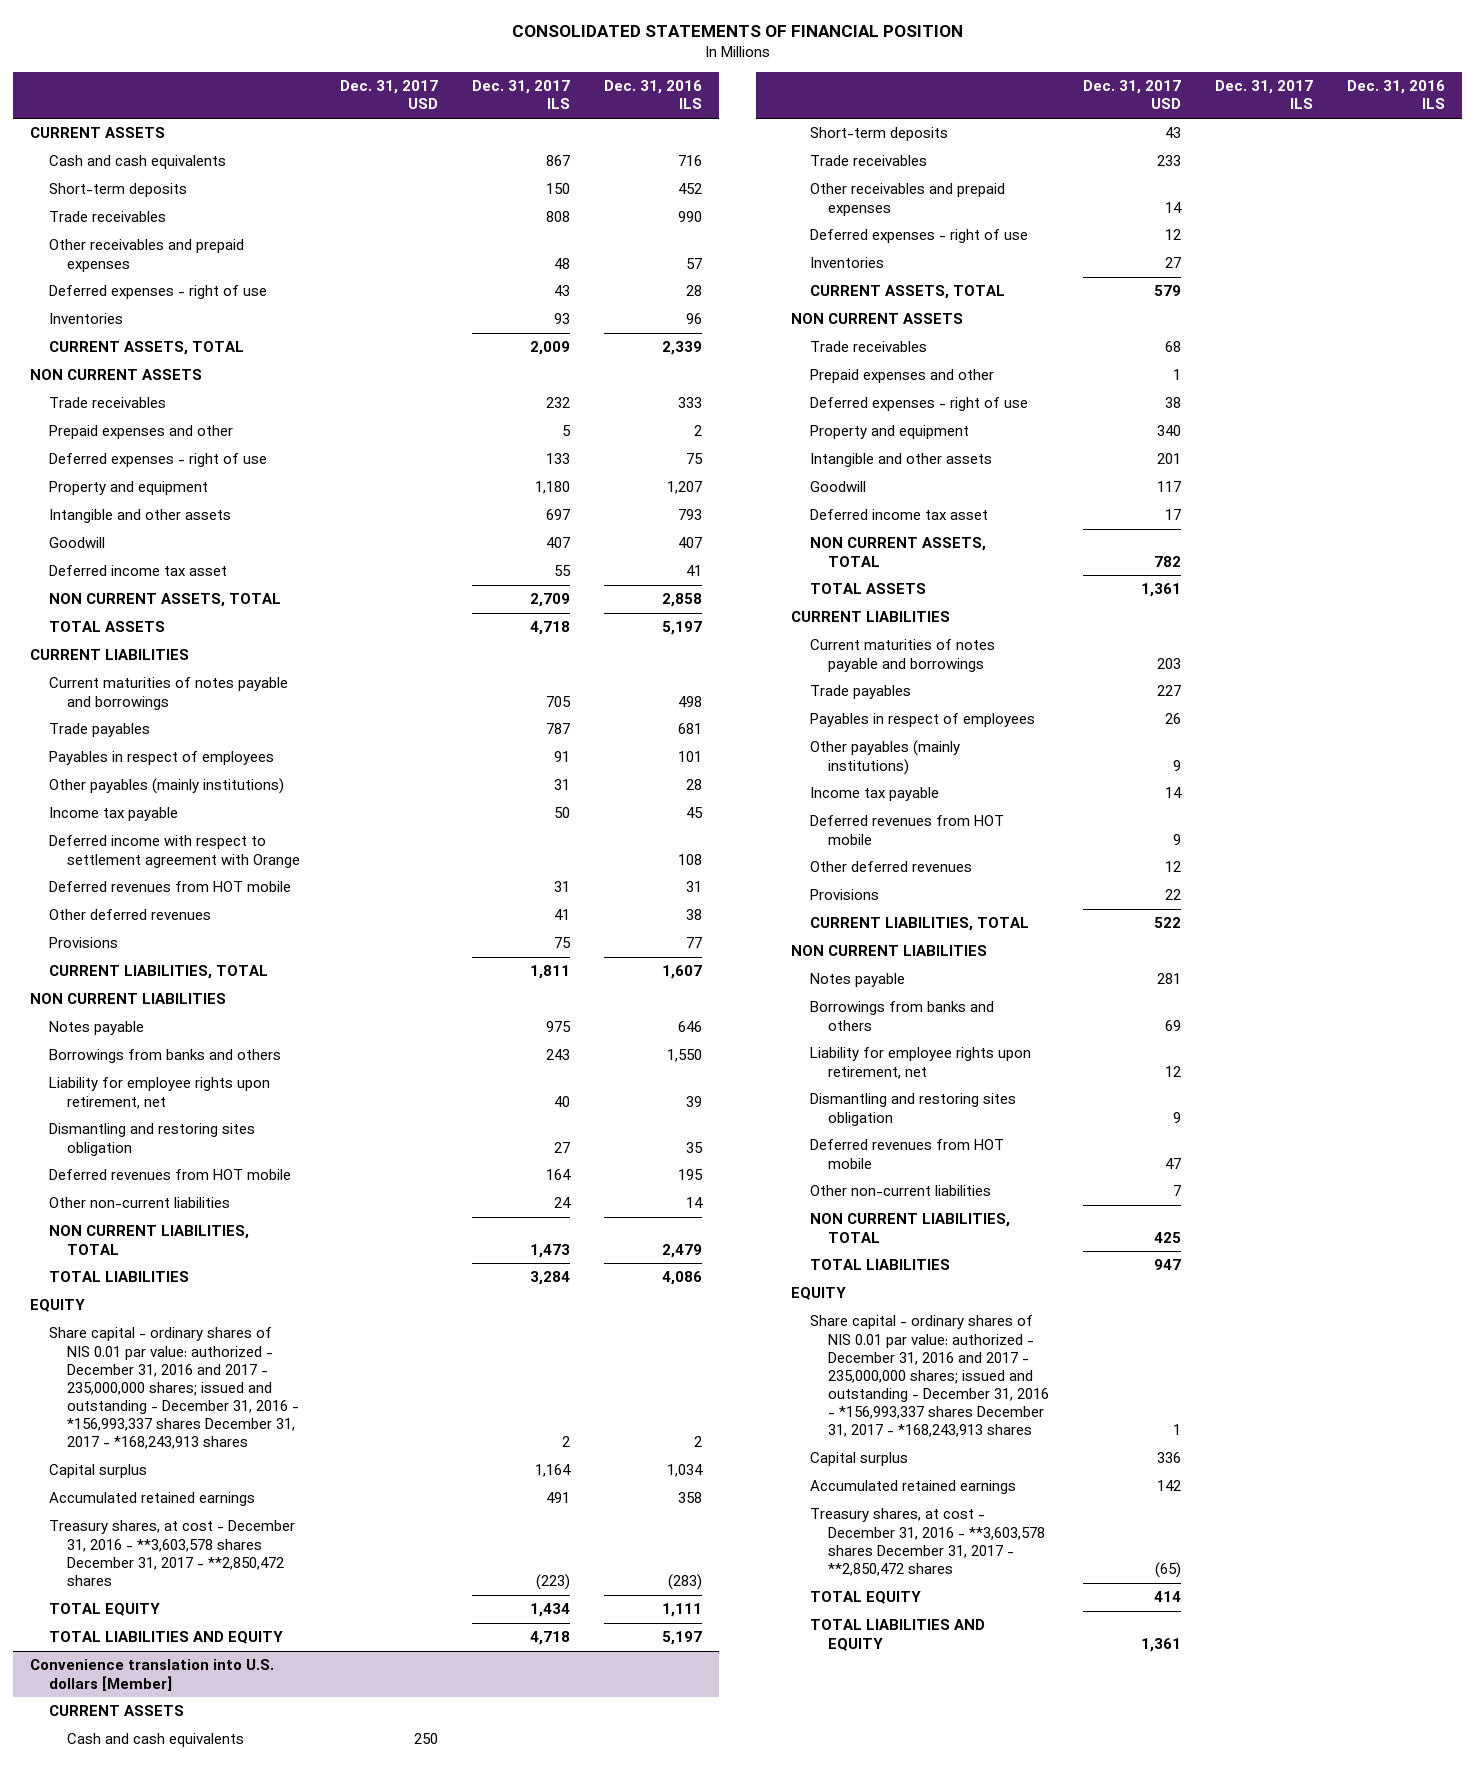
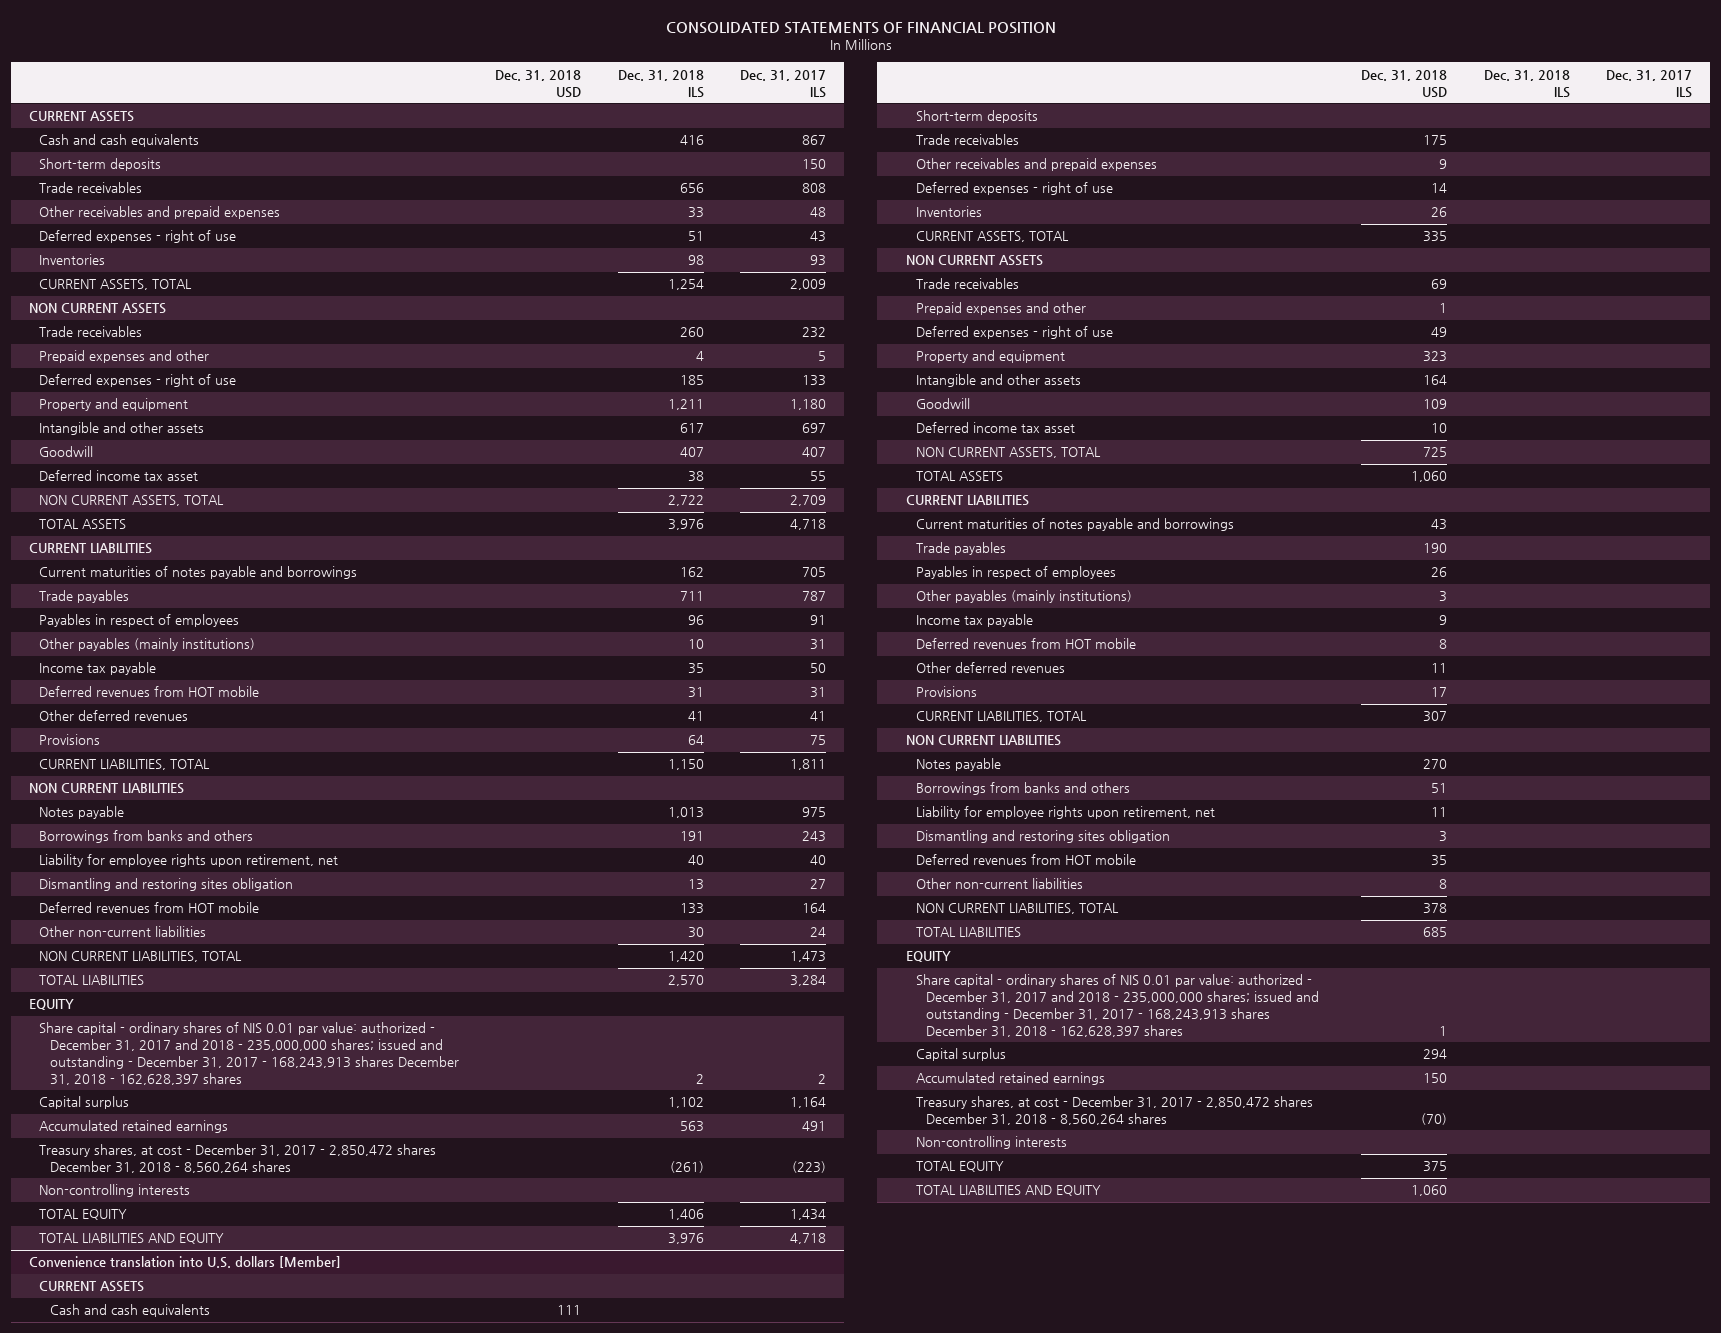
- | Dec. 31, 2017 USD | Dec. 31, 2017 ILS | Dec. 31, 2016 ILS
+ | Dec. 31, 2018 USD | Dec. 31, 2018 ILS | Dec. 31, 2017 ILS
- Deferred income with respect to settlement agreement with Orange | | | 108
- Share capital - ordinary shares of NIS 0.01 par value: authorized - December 31, 2016 and 2017 - 235,000,000 shares; issued and outstanding - December 31, 2016 - *156,993,337 shares December 31, 2017 - *168,243,913 shares | | 2 | 2
+ Share capital - ordinary shares of NIS 0.01 par value: authorized - December 31, 2017 and 2018 - 235,000,000 shares; issued and outstanding - December 31, 2017 - 168,243,913 shares December 31, 2018 - 162,628,397 shares | | 2 | 2
- Treasury shares, at cost - December 31, 2016 - **3,603,578 shares December 31, 2017 - **2,850,472 shares | | (223) | (283)
+ Treasury shares, at cost - December 31, 2017 - 2,850,472 shares December 31, 2018 - 8,560,264 shares | | (261) | (223)
+ Non-controlling interests
@ Convenience translation into U.S. dollars [Member]
- Share capital - ordinary shares of NIS 0.01 par value: authorized - December 31, 2016 and 2017 - 235,000,000 shares; issued and outstanding - December 31, 2016 - *156,993,337 shares December 31, 2017 - *168,243,913 shares | 1 | |
+ Share capital - ordinary shares of NIS 0.01 par value: authorized - December 31, 2017 and 2018 - 235,000,000 shares; issued and outstanding - December 31, 2017 - 168,243,913 shares December 31, 2018 - 162,628,397 shares | 1 | |
- Treasury shares, at cost - December 31, 2016 - **3,603,578 shares December 31, 2017 - **2,850,472 shares | (65) | |
+ Treasury shares, at cost - December 31, 2017 - 2,850,472 shares December 31, 2018 - 8,560,264 shares | (70) | |
+ Non-controlling interests

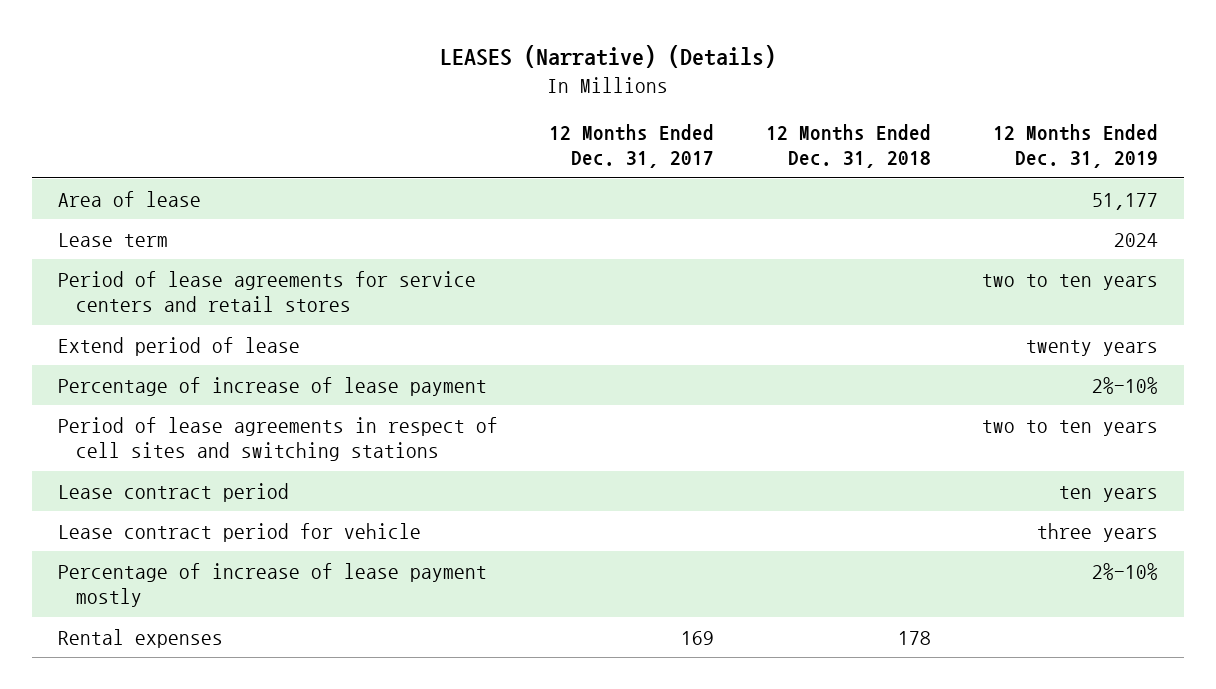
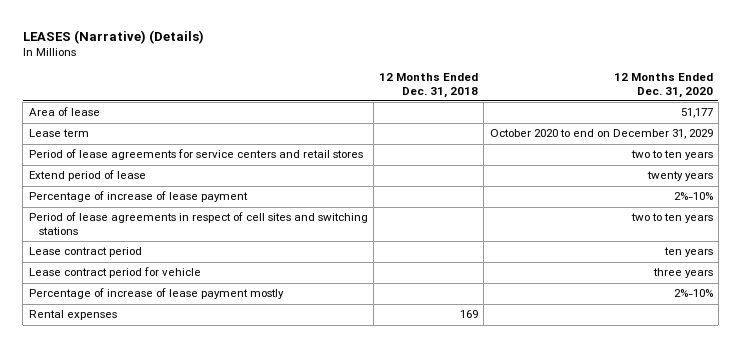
- | 12 Months Ended Dec. 31, 2017 | 12 Months Ended Dec. 31, 2018 | 12 Months Ended Dec. 31, 2019
+ | 12 Months Ended Dec. 31, 2018 | 12 Months Ended Dec. 31, 2020
- Rental expenses | 169 | 178 |
+ Rental expenses | 169 |

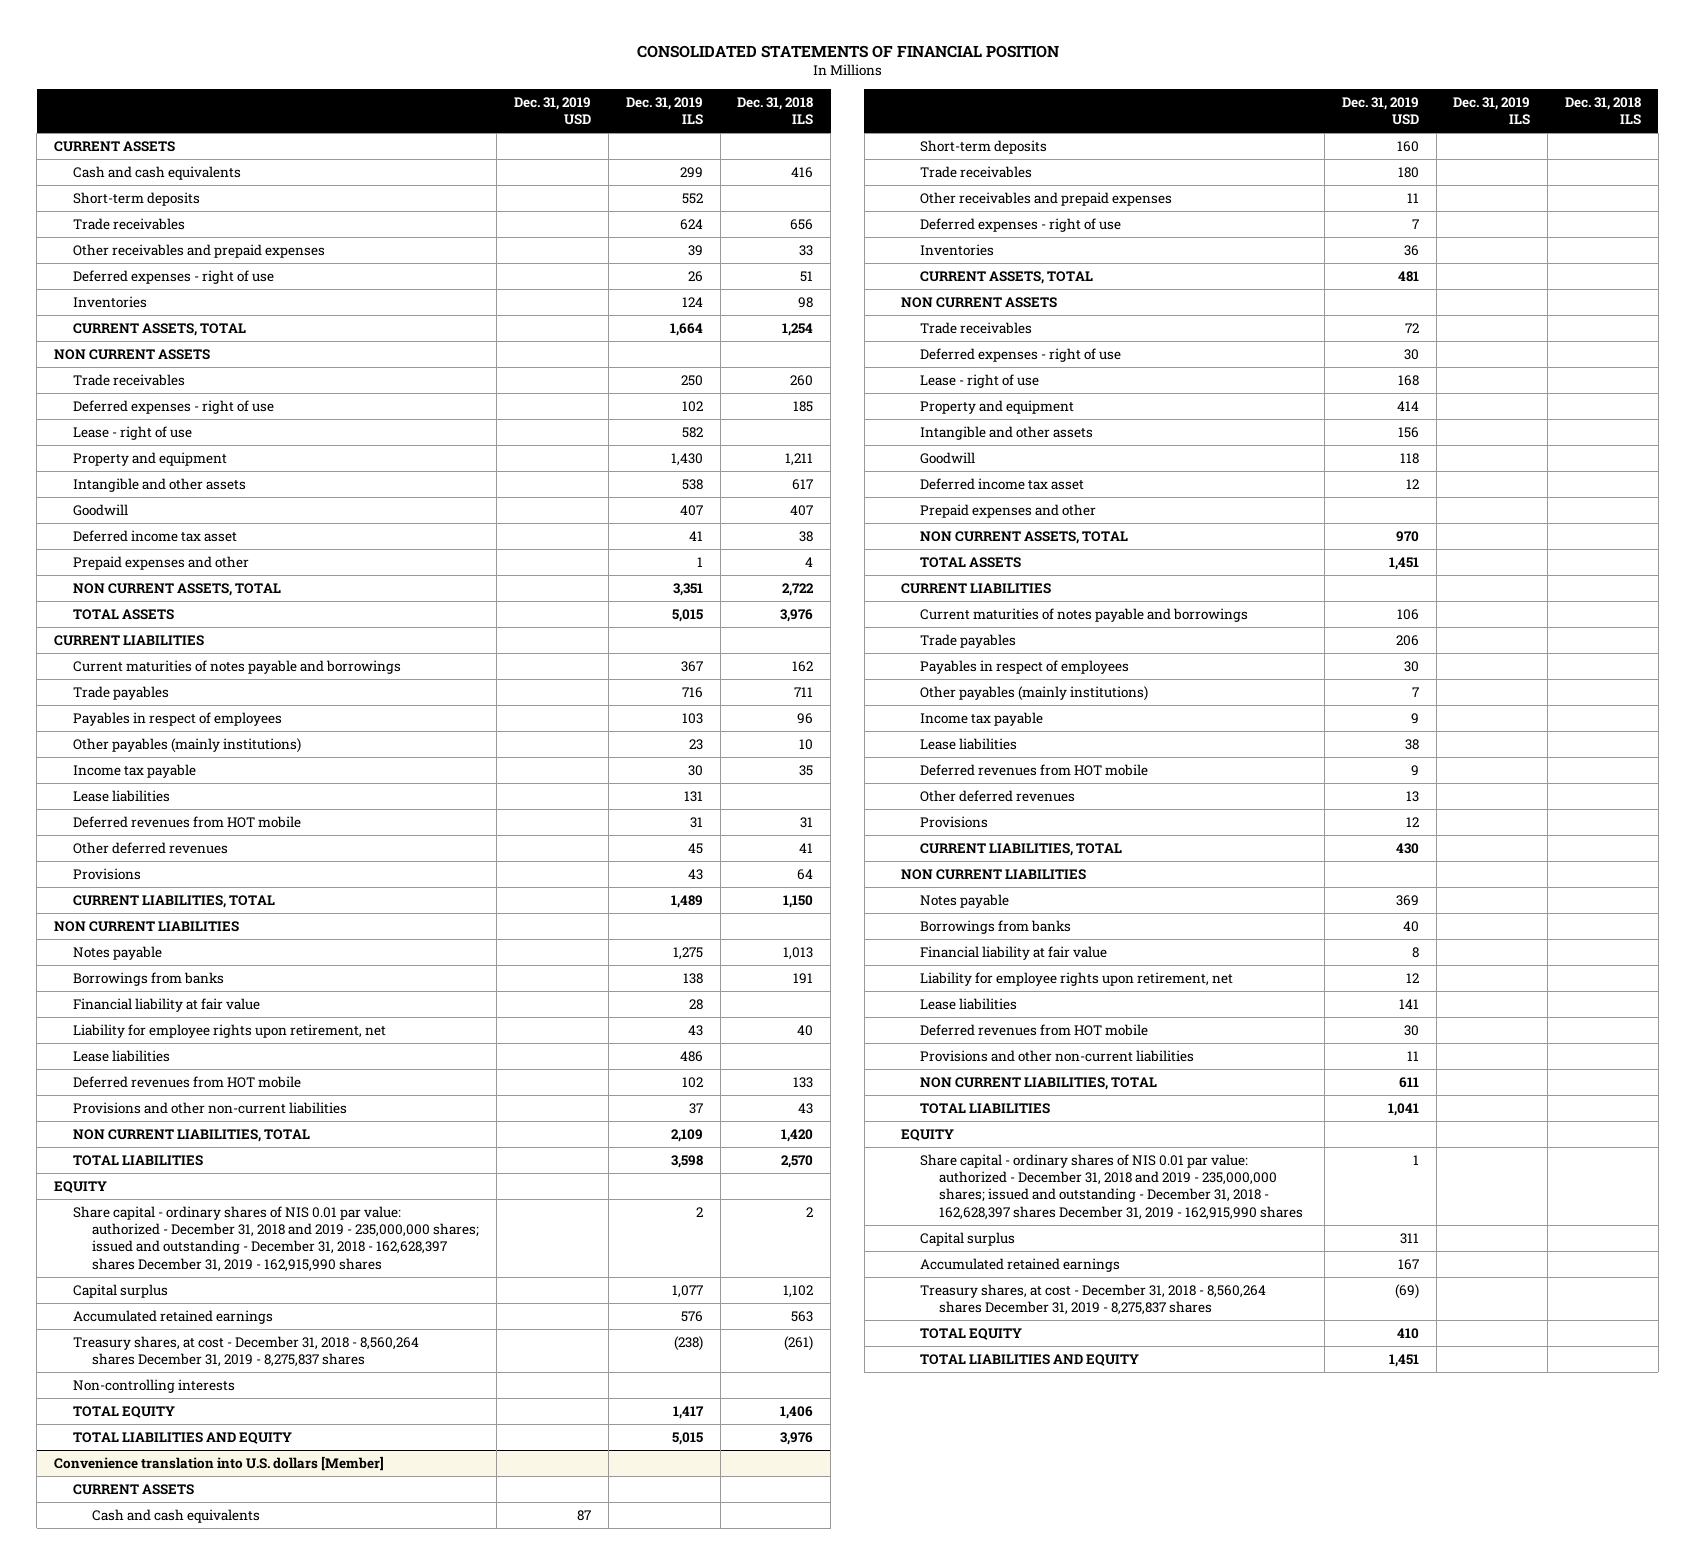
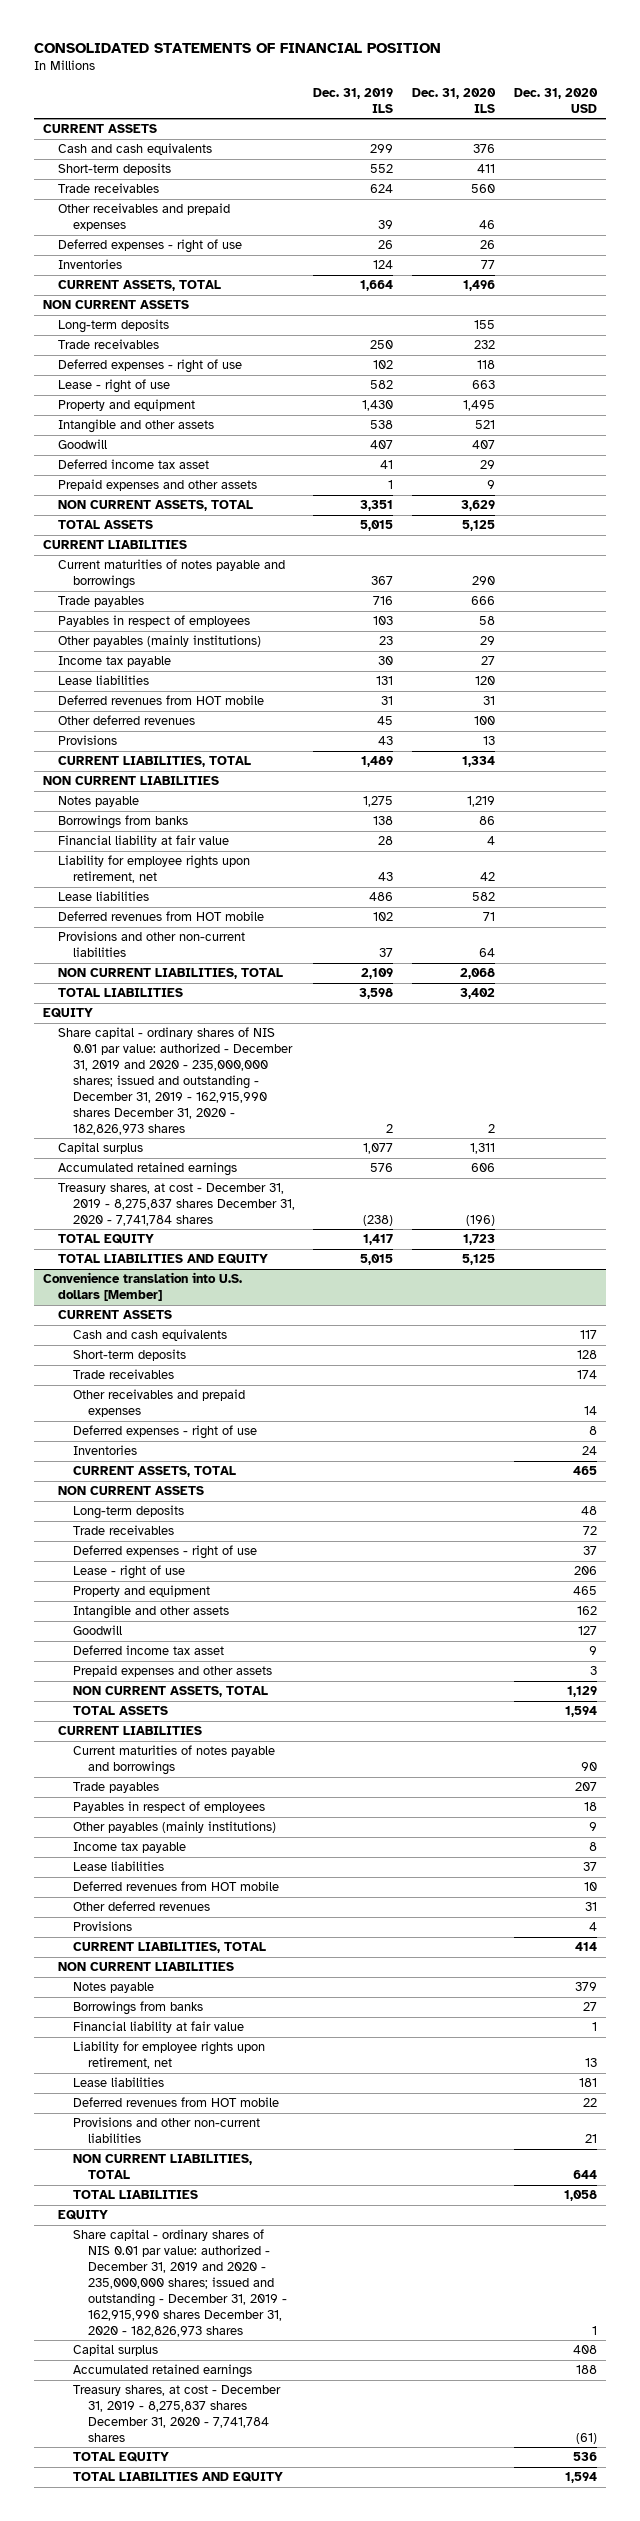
- | Dec. 31, 2019 USD | Dec. 31, 2019 ILS | Dec. 31, 2018 ILS
+ | Dec. 31, 2019 ILS | Dec. 31, 2020 ILS | Dec. 31, 2020 USD
+ Long-term deposits | | 155 |
- Prepaid expenses and other | | 1 | 4
+ Prepaid expenses and other assets | 1 | 9 |
- Share capital - ordinary shares of NIS 0.01 par value: authorized - December 31, 2018 and 2019 - 235,000,000 shares; issued and outstanding - December 31, 2018 - 162,628,397 shares December 31, 2019 - 162,915,990 shares | | 2 | 2
+ Share capital - ordinary shares of NIS 0.01 par value: authorized - December 31, 2019 and 2020 - 235,000,000 shares; issued and outstanding - December 31, 2019 - 162,915,990 shares December 31, 2020 - 182,826,973 shares | 2 | 2 |
- Treasury shares, at cost - December 31, 2018 - 8,560,264 shares December 31, 2019 - 8,275,837 shares | | (238) | (261)
- Non-controlling interests
+ Treasury shares, at cost - December 31, 2019 - 8,275,837 shares December 31, 2020 - 7,741,784 shares | (238) | (196) |
@ Convenience translation into U.S. dollars [Member]
+ Long-term deposits | | | 48
- Prepaid expenses and other
+ Prepaid expenses and other assets | | | 3
- Share capital - ordinary shares of NIS 0.01 par value: authorized - December 31, 2018 and 2019 - 235,000,000 shares; issued and outstanding - December 31, 2018 - 162,628,397 shares December 31, 2019 - 162,915,990 shares | 1 | |
+ Share capital - ordinary shares of NIS 0.01 par value: authorized - December 31, 2019 and 2020 - 235,000,000 shares; issued and outstanding - December 31, 2019 - 162,915,990 shares December 31, 2020 - 182,826,973 shares | | | 1
- Treasury shares, at cost - December 31, 2018 - 8,560,264 shares December 31, 2019 - 8,275,837 shares | (69) | |
+ Treasury shares, at cost - December 31, 2019 - 8,275,837 shares December 31, 2020 - 7,741,784 shares | | | (61)

